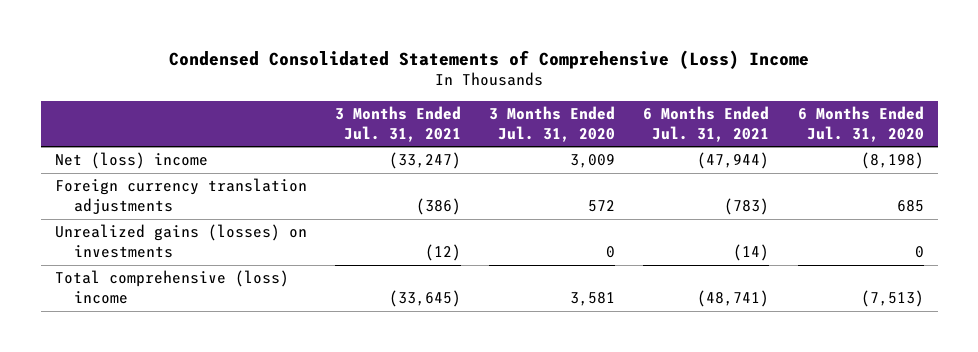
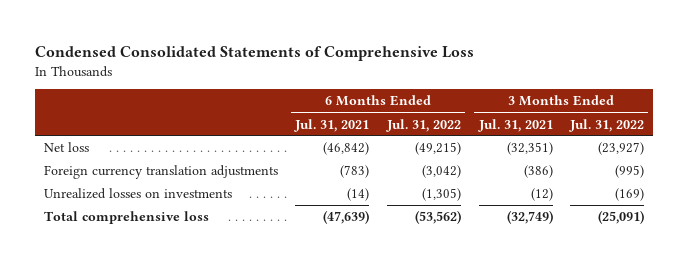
- Condensed Consolidated Statements of Comprehensive (Loss) Income
+ Condensed Consolidated Statements of Comprehensive Loss
- | 3 Months Ended Jul. 31, 2021 | 3 Months Ended Jul. 31, 2020 | 6 Months Ended Jul. 31, 2021 | 6 Months Ended Jul. 31, 2020
+ | 6 Months Ended Jul. 31, 2021 | 6 Months Ended Jul. 31, 2022 | 3 Months Ended Jul. 31, 2021 | 3 Months Ended Jul. 31, 2022
- Net (loss) income | (33,247) | 3,009 | (47,944) | (8,198)
+ Net loss | (46,842) | (49,215) | (32,351) | (23,927)
- Unrealized gains (losses) on investments | (12) | 0 | (14) | 0
- Total comprehensive (loss) income | (33,645) | 3,581 | (48,741) | (7,513)
+ Unrealized losses on investments | (14) | (1,305) | (12) | (169)
+ Total comprehensive loss | (47,639) | (53,562) | (32,749) | (25,091)

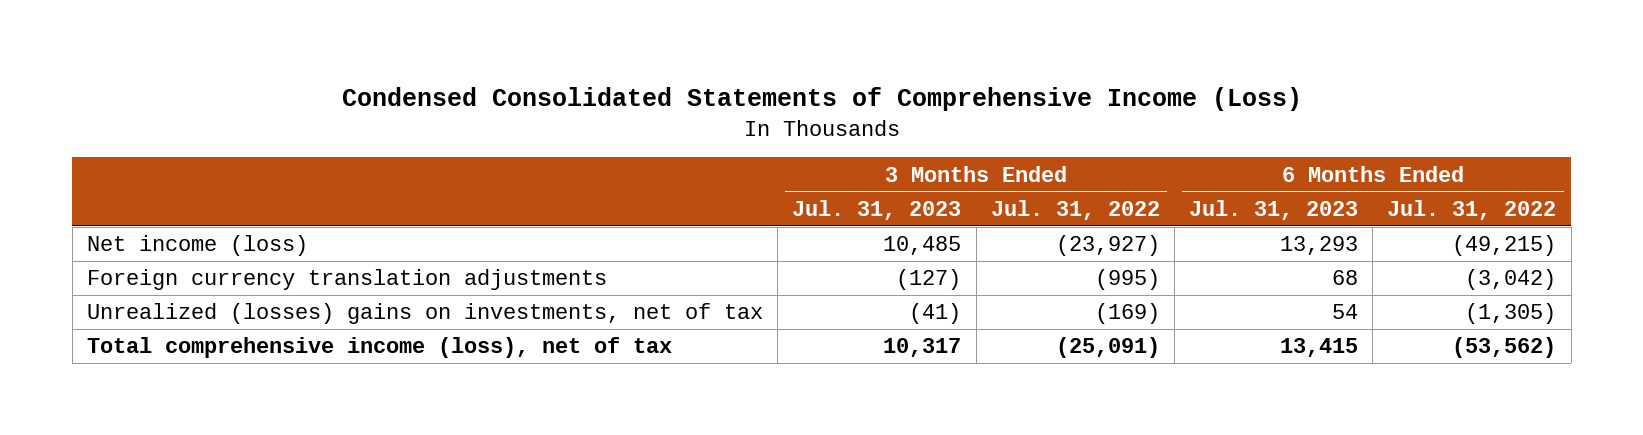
- Condensed Consolidated Statements of Comprehensive Loss
+ Condensed Consolidated Statements of Comprehensive Income (Loss)
- | 6 Months Ended Jul. 31, 2021 | 6 Months Ended Jul. 31, 2022 | 3 Months Ended Jul. 31, 2021 | 3 Months Ended Jul. 31, 2022
+ | 3 Months Ended Jul. 31, 2023 | 3 Months Ended Jul. 31, 2022 | 6 Months Ended Jul. 31, 2023 | 6 Months Ended Jul. 31, 2022
- Net loss | (46,842) | (49,215) | (32,351) | (23,927)
+ Net income (loss) | 10,485 | (23,927) | 13,293 | (49,215)
- Unrealized losses on investments | (14) | (1,305) | (12) | (169)
- Total comprehensive loss | (47,639) | (53,562) | (32,749) | (25,091)
+ Unrealized (losses) gains on investments, net of tax | (41) | (169) | 54 | (1,305)
+ Total comprehensive income (loss), net of tax | 10,317 | (25,091) | 13,415 | (53,562)

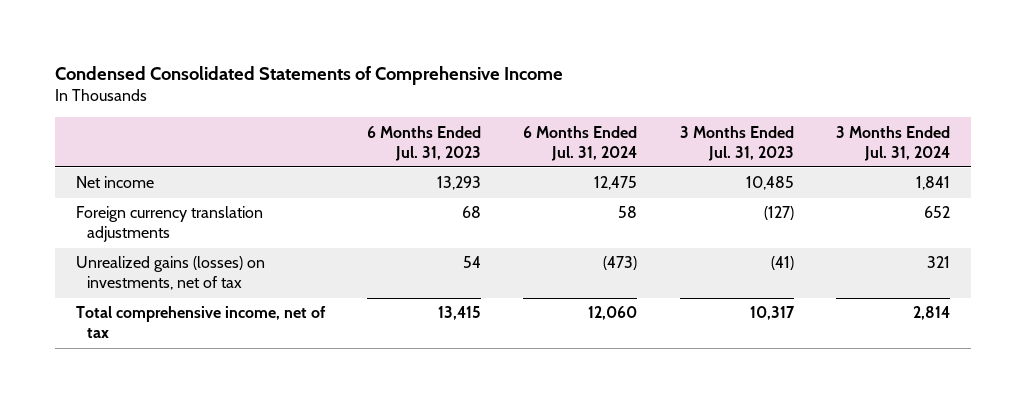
- Condensed Consolidated Statements of Comprehensive Income (Loss)
+ Condensed Consolidated Statements of Comprehensive Income
- | 3 Months Ended Jul. 31, 2023 | 3 Months Ended Jul. 31, 2022 | 6 Months Ended Jul. 31, 2023 | 6 Months Ended Jul. 31, 2022
+ | 6 Months Ended Jul. 31, 2023 | 6 Months Ended Jul. 31, 2024 | 3 Months Ended Jul. 31, 2023 | 3 Months Ended Jul. 31, 2024
- Net income (loss) | 10,485 | (23,927) | 13,293 | (49,215)
+ Net income | 13,293 | 12,475 | 10,485 | 1,841
- Unrealized (losses) gains on investments, net of tax | (41) | (169) | 54 | (1,305)
- Total comprehensive income (loss), net of tax | 10,317 | (25,091) | 13,415 | (53,562)
+ Unrealized gains (losses) on investments, net of tax | 54 | (473) | (41) | 321
+ Total comprehensive income, net of tax | 13,415 | 12,060 | 10,317 | 2,814

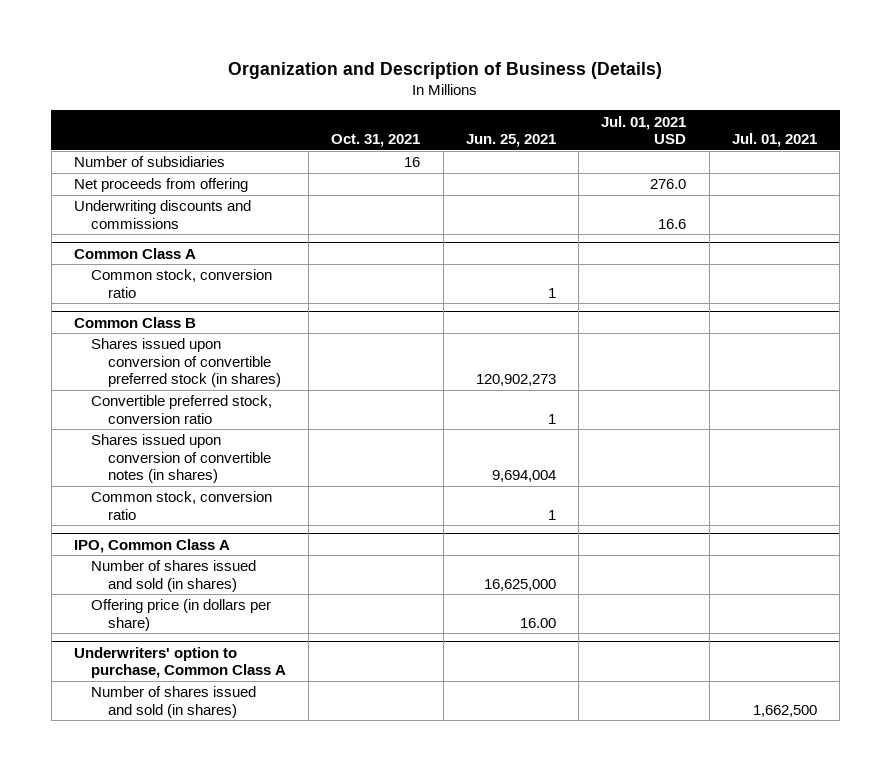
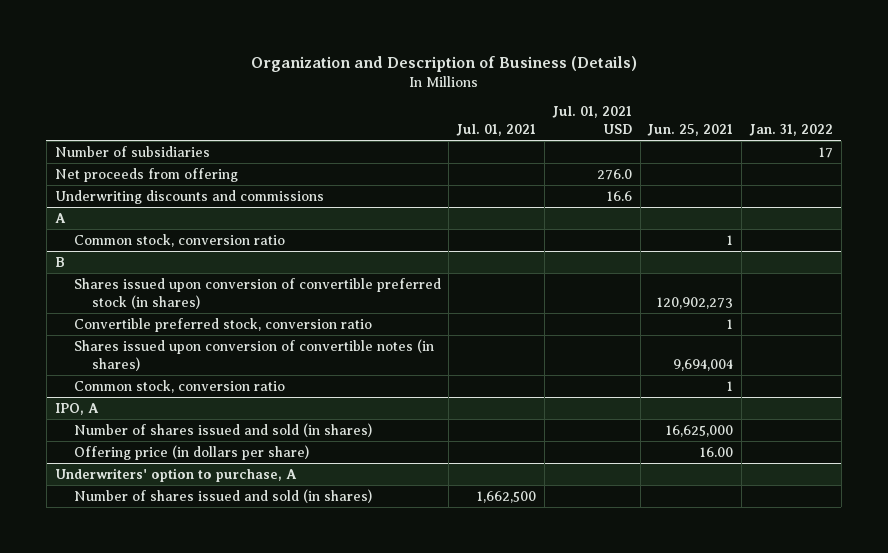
- | Oct. 31, 2021 | Jun. 25, 2021 | Jul. 01, 2021 USD | Jul. 01, 2021
+ | Jul. 01, 2021 | Jul. 01, 2021 USD | Jun. 25, 2021 | Jan. 31, 2022
- Common Class A
+ A
- Common Class B
+ B
- IPO, Common Class A
+ IPO, A
- Underwriters' option to purchase, Common Class A
+ Underwriters' option to purchase, A

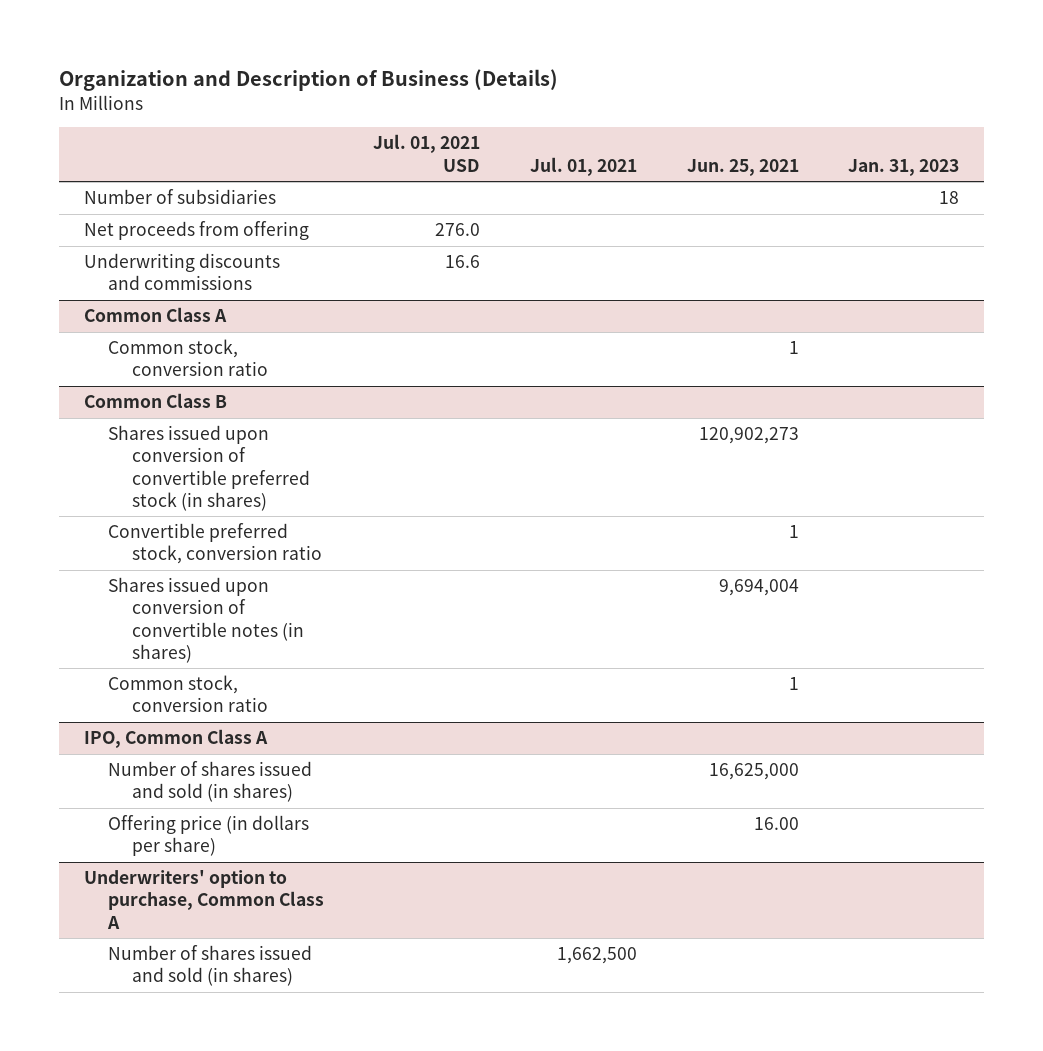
- | Jul. 01, 2021 | Jul. 01, 2021 USD | Jun. 25, 2021 | Jan. 31, 2022
+ | Jul. 01, 2021 USD | Jul. 01, 2021 | Jun. 25, 2021 | Jan. 31, 2023
- A
+ Common Class A
- B
+ Common Class B
- IPO, A
+ IPO, Common Class A
- Underwriters' option to purchase, A
+ Underwriters' option to purchase, Common Class A

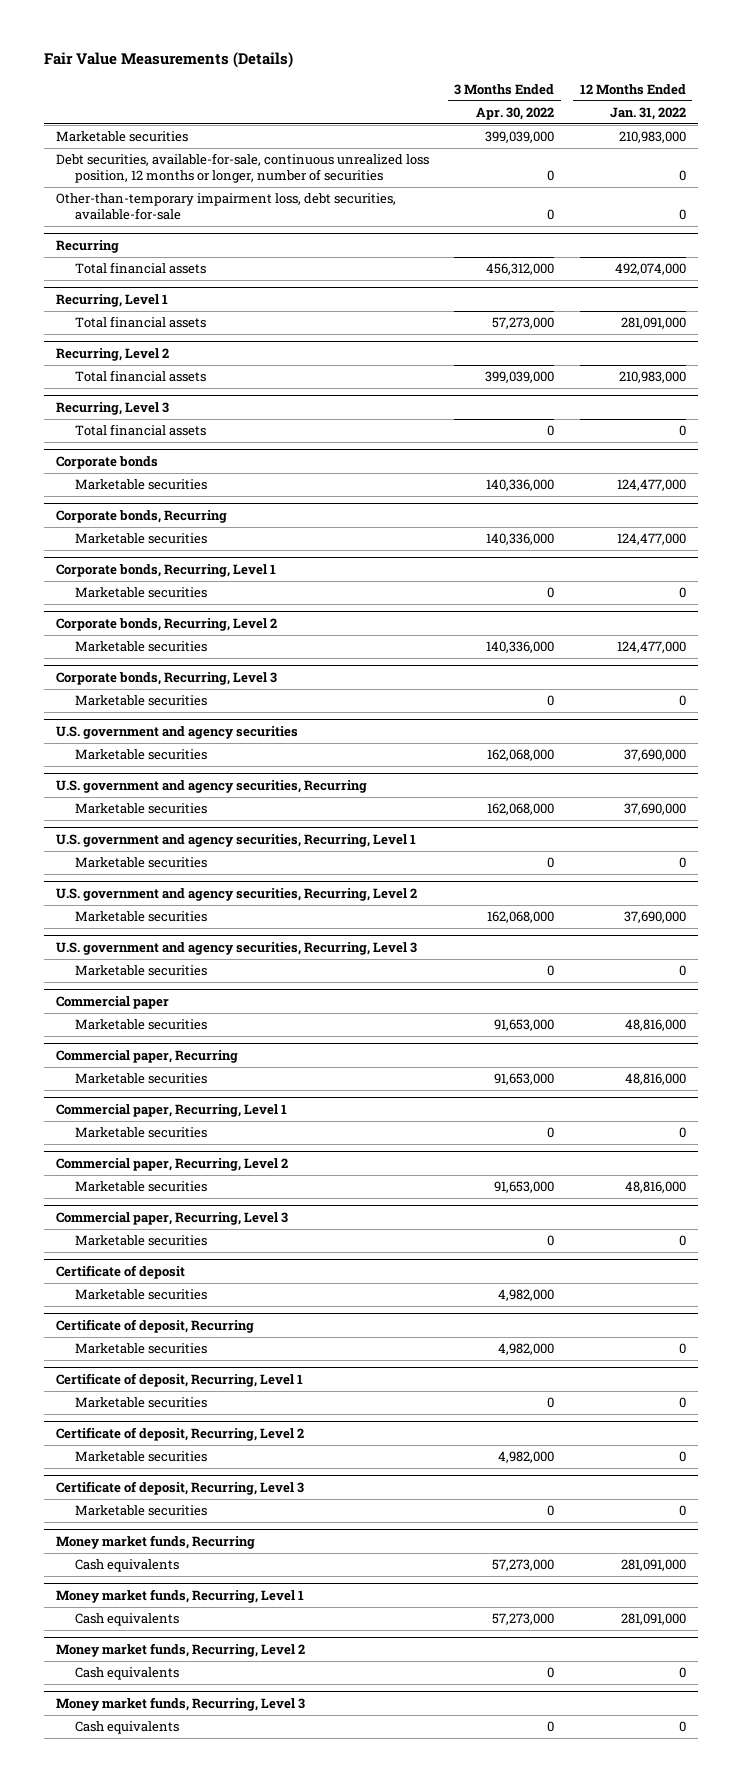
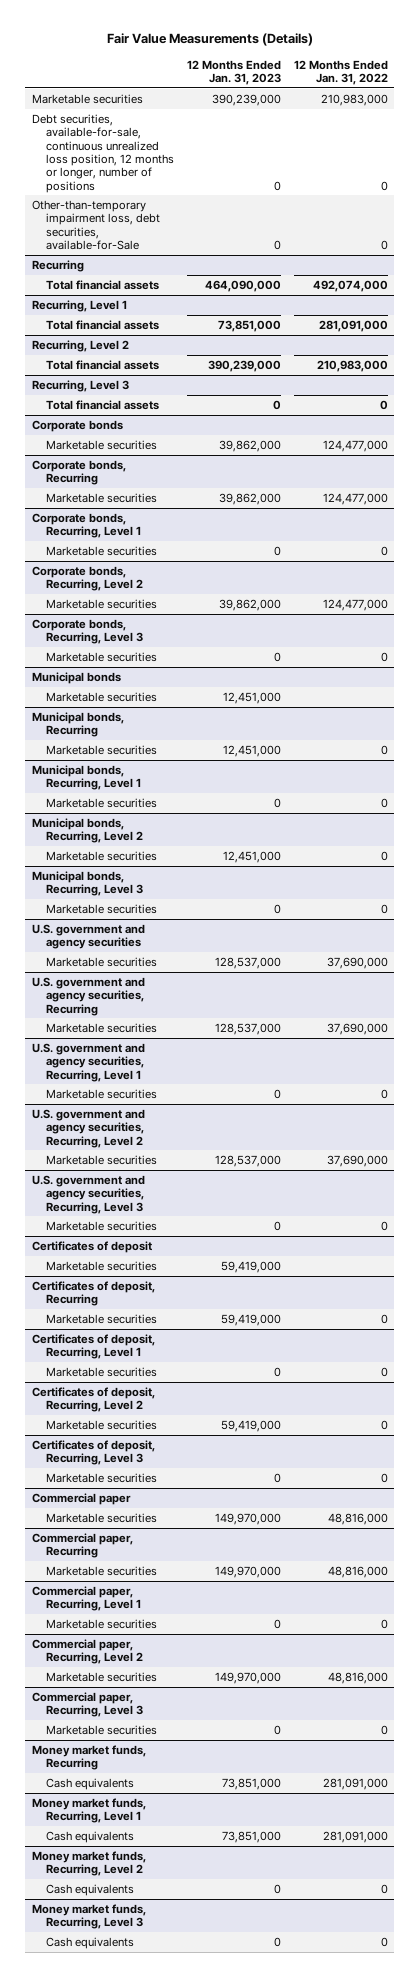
- | 3 Months Ended Apr. 30, 2022 | 12 Months Ended Jan. 31, 2022
+ | 12 Months Ended Jan. 31, 2023 | 12 Months Ended Jan. 31, 2022
- Debt securities, available-for-sale, continuous unrealized loss position, 12 months or longer, number of securities | 0 | 0
- Other-than-temporary impairment loss, debt securities, available-for-sale | 0 | 0
+ Debt securities, available-for-sale, continuous unrealized loss position, 12 months or longer, number of positions | 0 | 0
+ Other-than-temporary impairment loss, debt securities, available-for-Sale | 0 | 0
+ Municipal bonds
+ Marketable securities | 12,451,000 |
+ Municipal bonds, Recurring
+ Marketable securities | 12,451,000 | 0
+ Municipal bonds, Recurring, Level 1
+ Marketable securities | 0 | 0
+ Municipal bonds, Recurring, Level 2
+ Marketable securities | 12,451,000 | 0
+ Municipal bonds, Recurring, Level 3
+ Marketable securities | 0 | 0
+ Certificates of deposit
+ Marketable securities | 59,419,000 |
+ Certificates of deposit, Recurring
+ Marketable securities | 59,419,000 | 0
+ Certificates of deposit, Recurring, Level 1
+ Marketable securities | 0 | 0
+ Certificates of deposit, Recurring, Level 2
+ Marketable securities | 59,419,000 | 0
+ Certificates of deposit, Recurring, Level 3
+ Marketable securities | 0 | 0
- Certificate of deposit
- Marketable securities | 4,982,000 |
- Certificate of deposit, Recurring
- Marketable securities | 4,982,000 | 0
- Certificate of deposit, Recurring, Level 1
- Marketable securities | 0 | 0
- Certificate of deposit, Recurring, Level 2
- Marketable securities | 4,982,000 | 0
- Certificate of deposit, Recurring, Level 3
- Marketable securities | 0 | 0

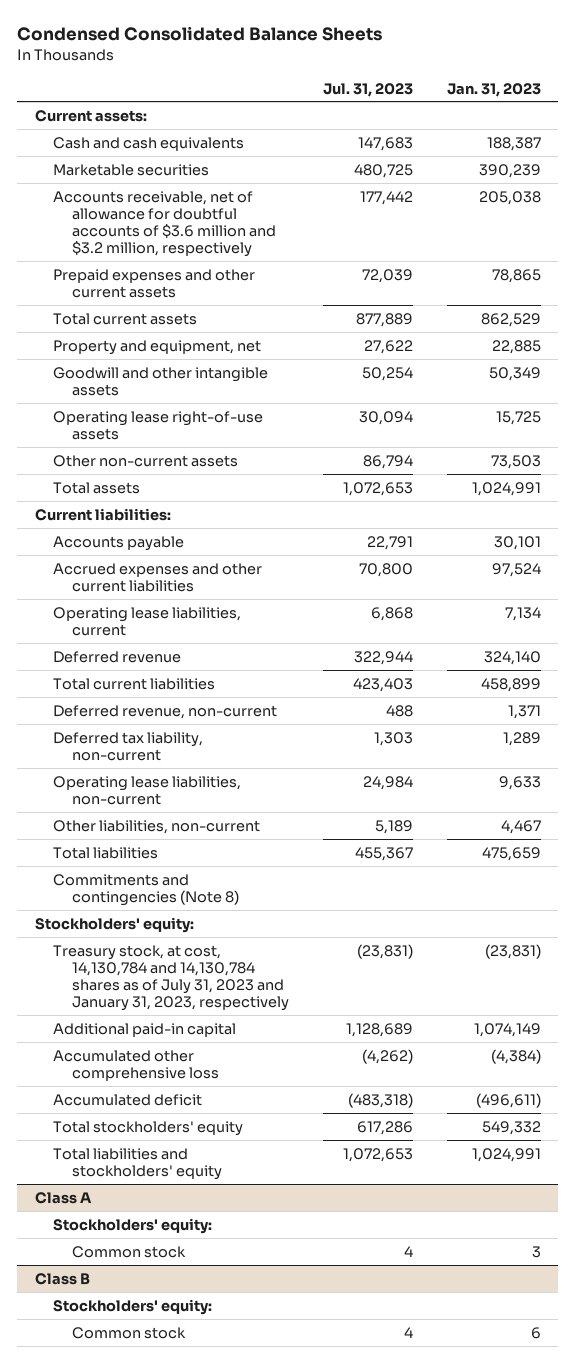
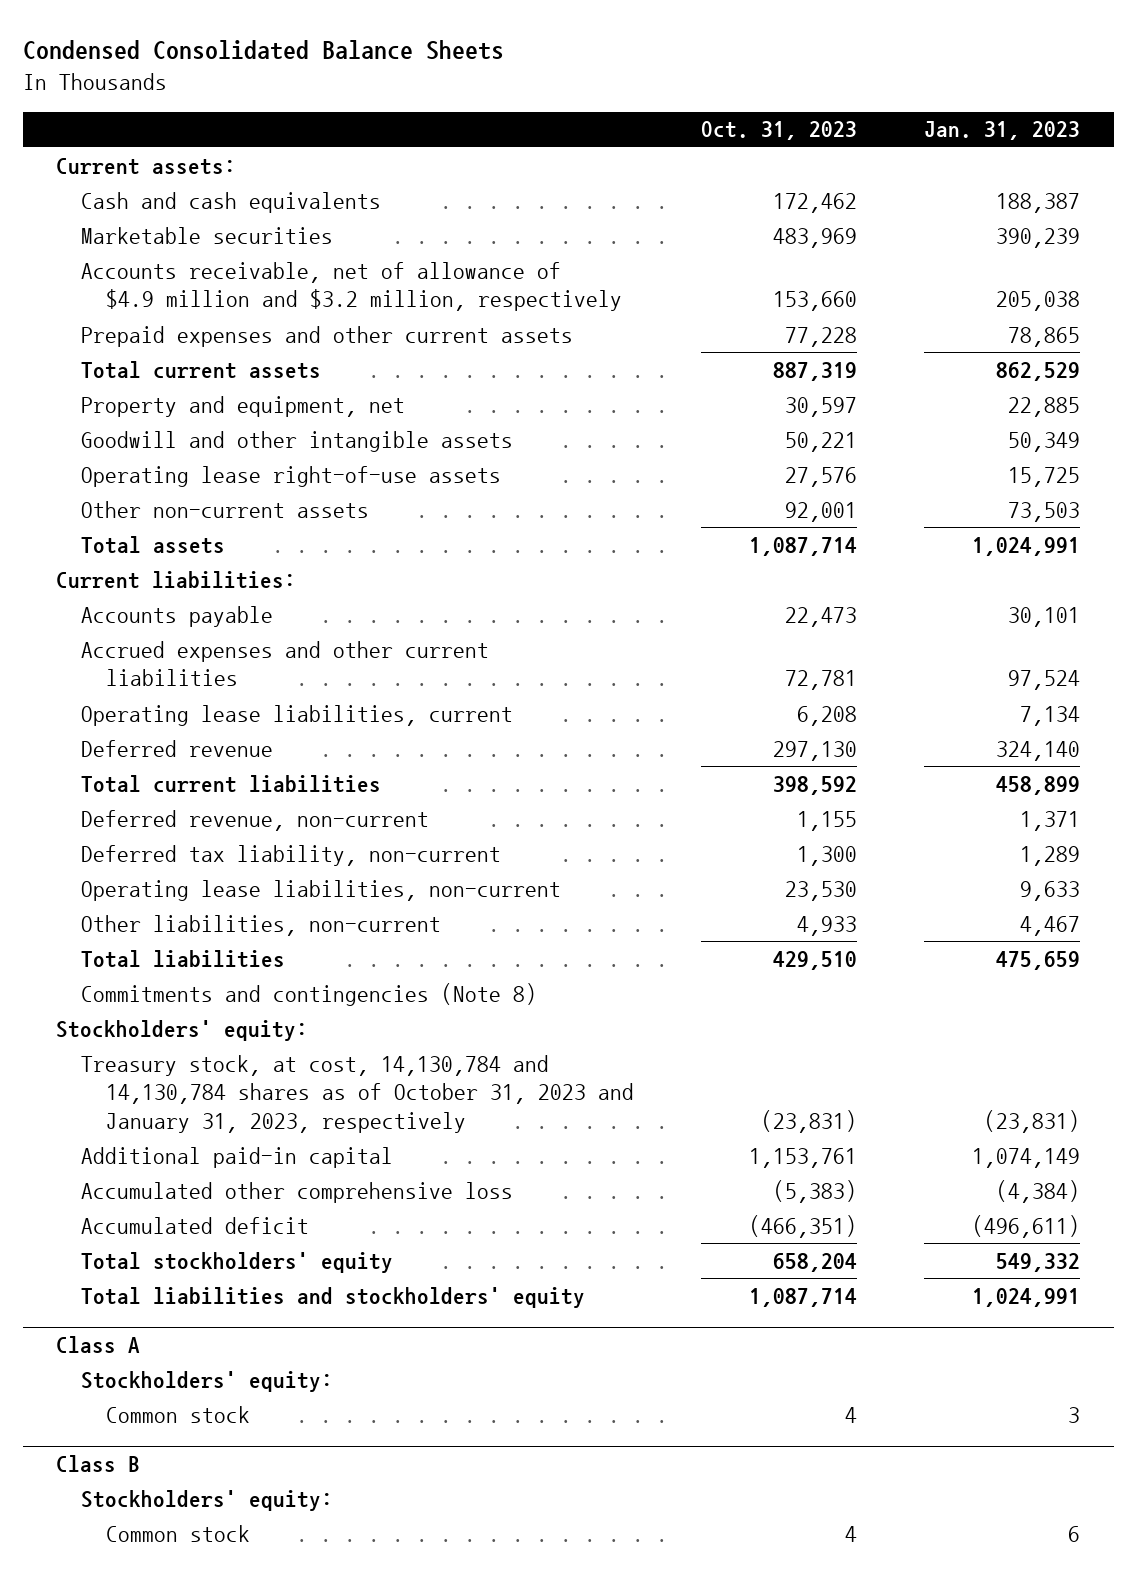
- | Jul. 31, 2023 | Jan. 31, 2023
+ | Oct. 31, 2023 | Jan. 31, 2023
- Accounts receivable, net of allowance for doubtful accounts of $3.6 million and $3.2 million, respectively | 177,442 | 205,038
+ Accounts receivable, net of allowance of $4.9 million and $3.2 million, respectively | 153,660 | 205,038
- Treasury stock, at cost, 14,130,784 and 14,130,784 shares as of July 31, 2023 and January 31, 2023, respectively | (23,831) | (23,831)
+ Treasury stock, at cost, 14,130,784 and 14,130,784 shares as of October 31, 2023 and January 31, 2023, respectively | (23,831) | (23,831)

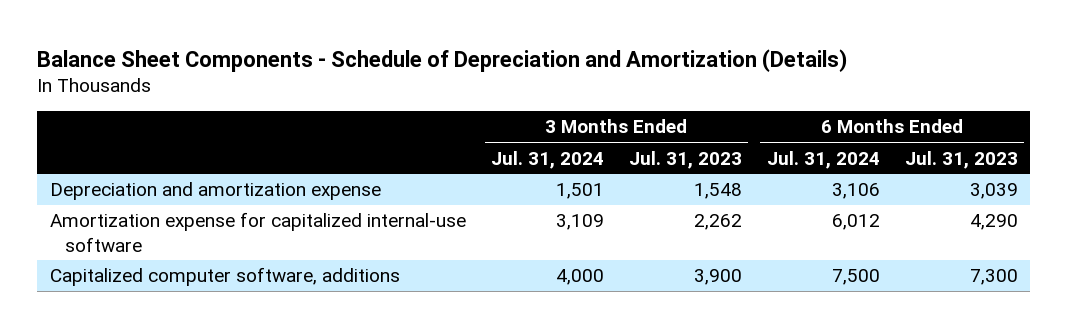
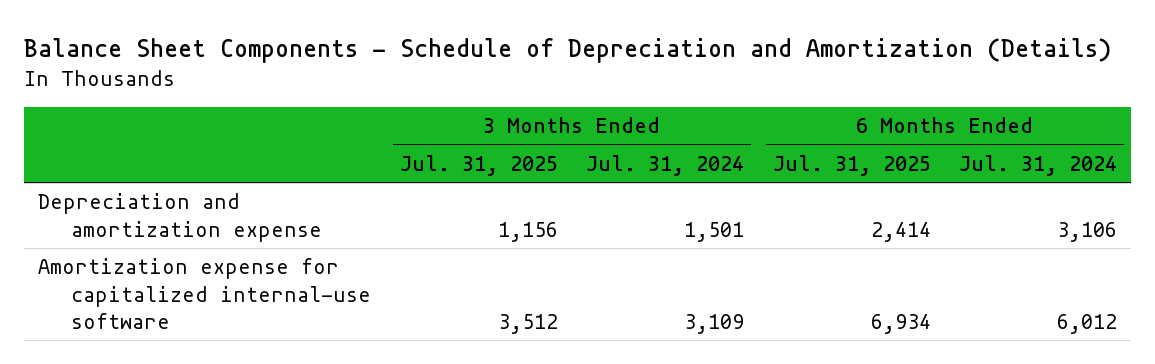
- | 3 Months Ended Jul. 31, 2024 | 3 Months Ended Jul. 31, 2023 | 6 Months Ended Jul. 31, 2024 | 6 Months Ended Jul. 31, 2023
+ | 3 Months Ended Jul. 31, 2025 | 3 Months Ended Jul. 31, 2024 | 6 Months Ended Jul. 31, 2025 | 6 Months Ended Jul. 31, 2024
- Capitalized computer software, additions | 4,000 | 3,900 | 7,500 | 7,300

